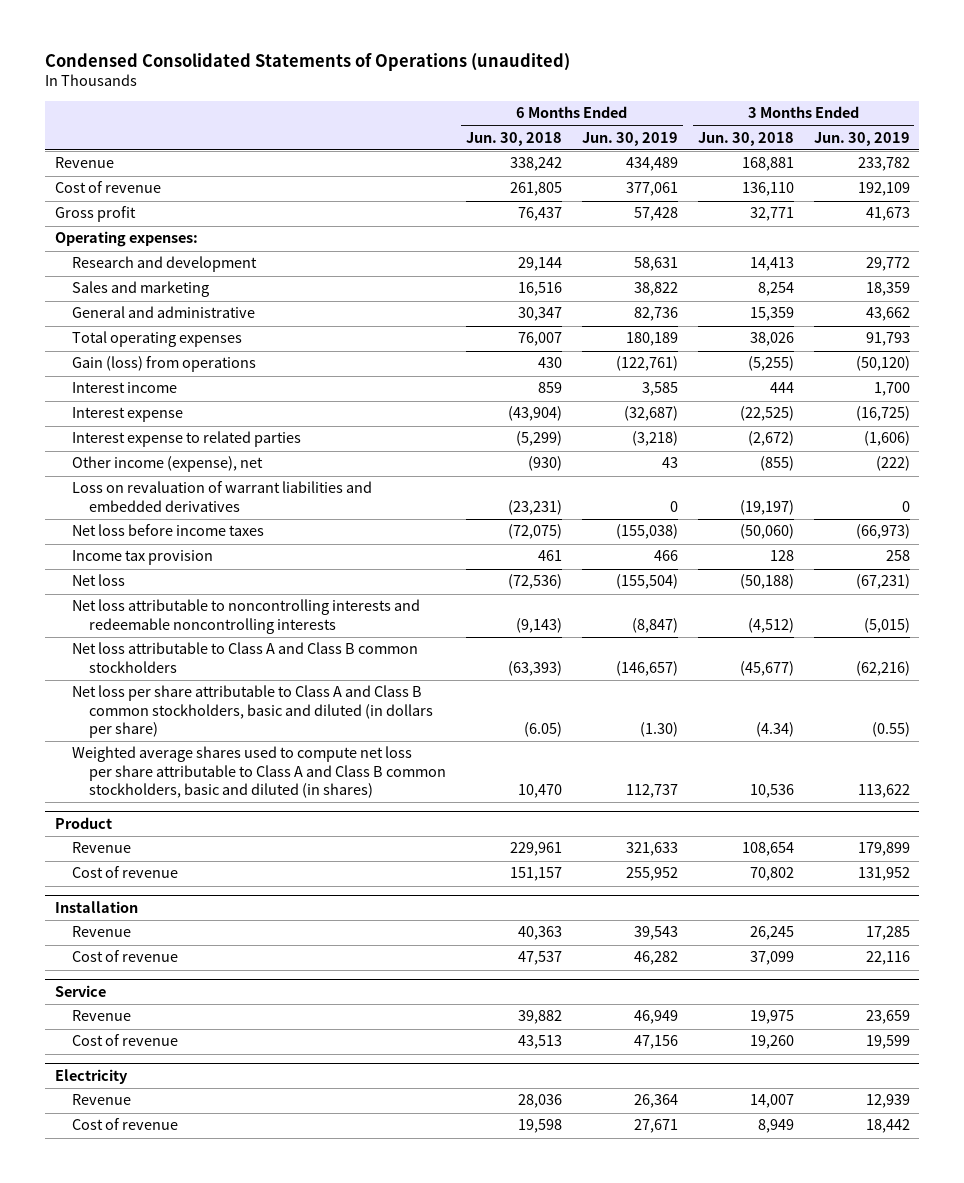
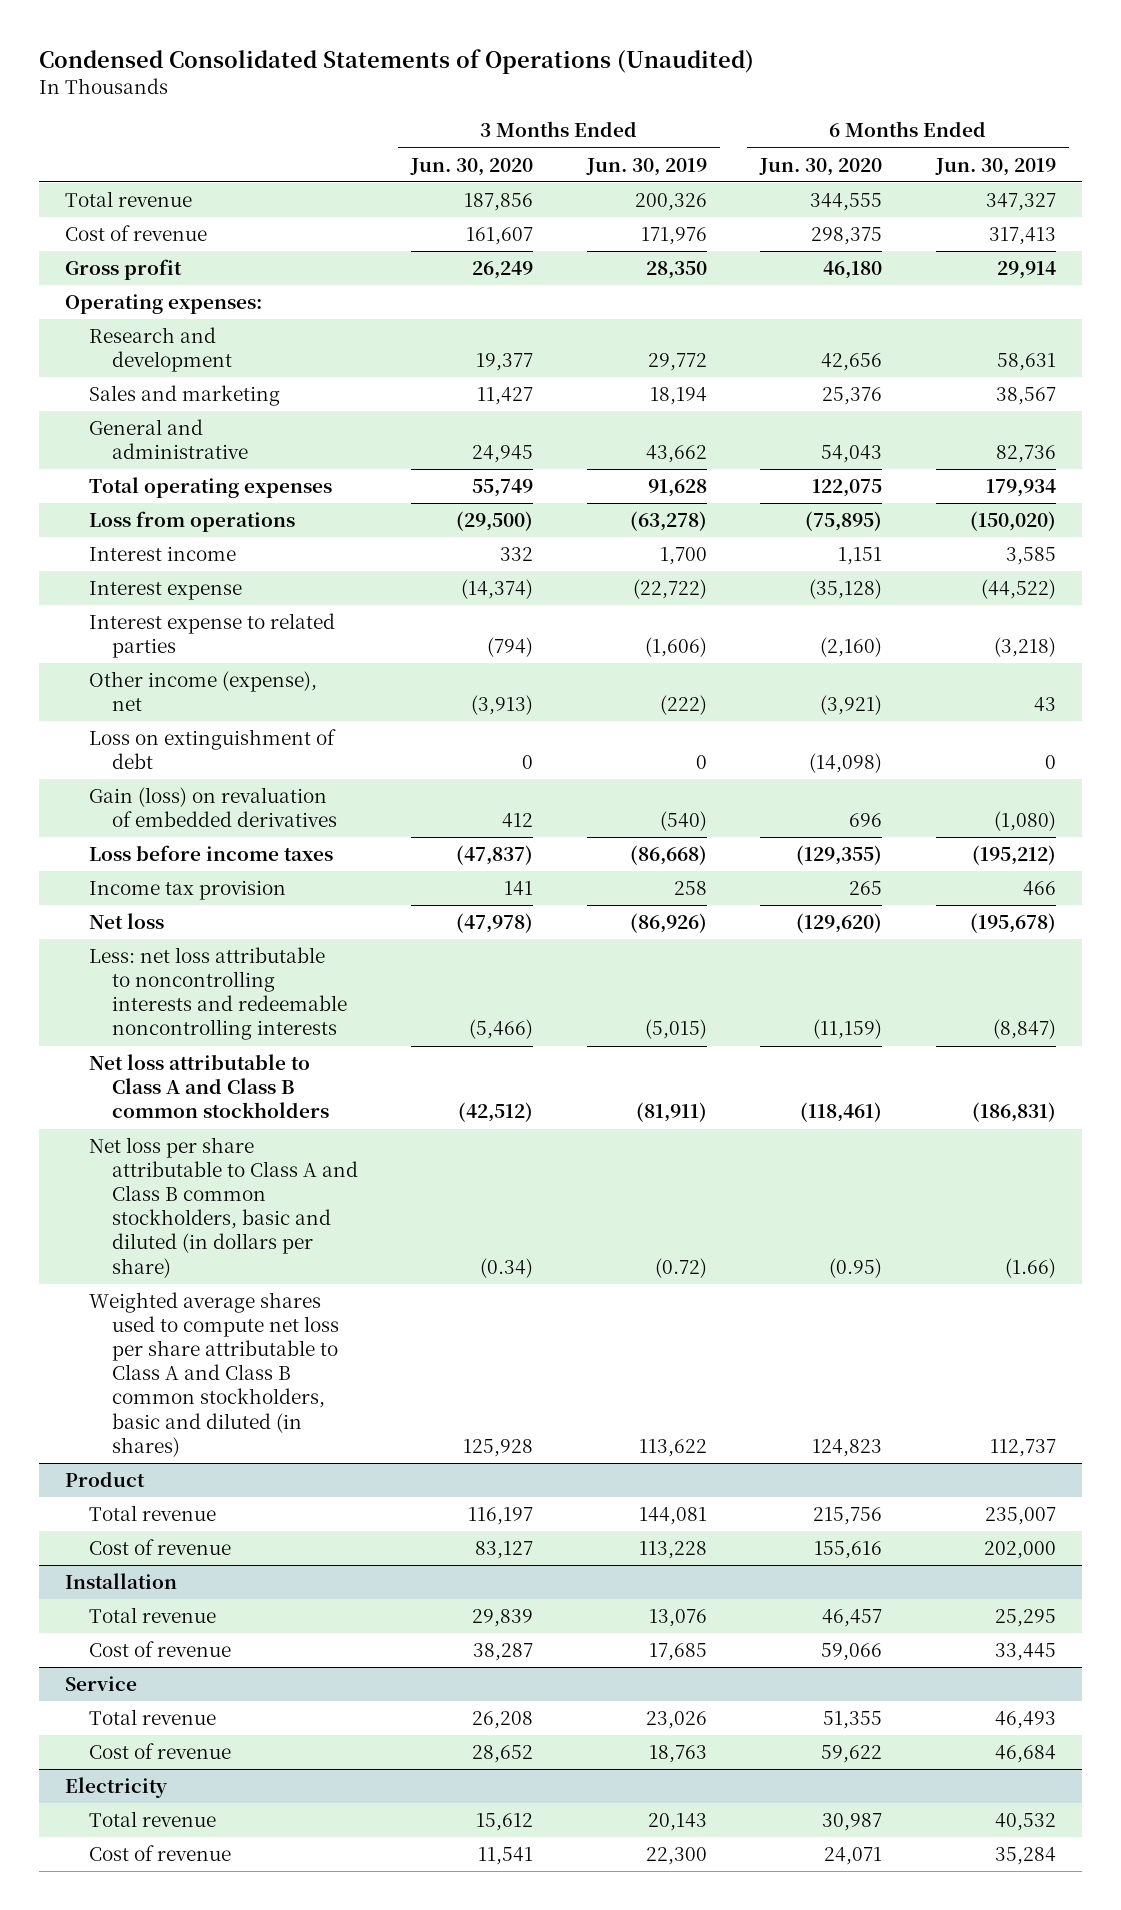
- Condensed Consolidated Statements of Operations (unaudited)
+ Condensed Consolidated Statements of Operations (Unaudited)
- | 6 Months Ended Jun. 30, 2018 | 6 Months Ended Jun. 30, 2019 | 3 Months Ended Jun. 30, 2018 | 3 Months Ended Jun. 30, 2019
+ | 3 Months Ended Jun. 30, 2020 | 3 Months Ended Jun. 30, 2019 | 6 Months Ended Jun. 30, 2020 | 6 Months Ended Jun. 30, 2019
- Revenue | 338,242 | 434,489 | 168,881 | 233,782
- Cost of revenue | 261,805 | 377,061 | 136,110 | 192,109
- Gross profit | 76,437 | 57,428 | 32,771 | 41,673
+ Total revenue | 187,856 | 200,326 | 344,555 | 347,327
+ Cost of revenue | 161,607 | 171,976 | 298,375 | 317,413
+ Gross profit | 26,249 | 28,350 | 46,180 | 29,914
- Sales and marketing | 16,516 | 38,822 | 8,254 | 18,359
+ Sales and marketing | 11,427 | 18,194 | 25,376 | 38,567
- Total operating expenses | 76,007 | 180,189 | 38,026 | 91,793
- Gain (loss) from operations | 430 | (122,761) | (5,255) | (50,120)
+ Total operating expenses | 55,749 | 91,628 | 122,075 | 179,934
+ Loss from operations | (29,500) | (63,278) | (75,895) | (150,020)
- Interest expense | (43,904) | (32,687) | (22,525) | (16,725)
+ Interest expense | (14,374) | (22,722) | (35,128) | (44,522)
- Loss on revaluation of warrant liabilities and embedded derivatives | (23,231) | 0 | (19,197) | 0
- Net loss before income taxes | (72,075) | (155,038) | (50,060) | (66,973)
+ Loss on extinguishment of debt | 0 | 0 | (14,098) | 0
+ Gain (loss) on revaluation of embedded derivatives | 412 | (540) | 696 | (1,080)
+ Loss before income taxes | (47,837) | (86,668) | (129,355) | (195,212)
- Net loss | (72,536) | (155,504) | (50,188) | (67,231)
- Net loss attributable to noncontrolling interests and redeemable noncontrolling interests | (9,143) | (8,847) | (4,512) | (5,015)
- Net loss attributable to Class A and Class B common stockholders | (63,393) | (146,657) | (45,677) | (62,216)
- Net loss per share attributable to Class A and Class B common stockholders, basic and diluted (in dollars per share) | (6.05) | (1.30) | (4.34) | (0.55)
+ Net loss | (47,978) | (86,926) | (129,620) | (195,678)
+ Less: net loss attributable to noncontrolling interests and redeemable noncontrolling interests | (5,466) | (5,015) | (11,159) | (8,847)
+ Net loss attributable to Class A and Class B common stockholders | (42,512) | (81,911) | (118,461) | (186,831)
+ Net loss per share attributable to Class A and Class B common stockholders, basic and diluted (in dollars per share) | (0.34) | (0.72) | (0.95) | (1.66)
@ Product
- Revenue | 229,961 | 321,633 | 108,654 | 179,899
- Cost of revenue | 151,157 | 255,952 | 70,802 | 131,952
+ Total revenue | 116,197 | 144,081 | 215,756 | 235,007
+ Cost of revenue | 83,127 | 113,228 | 155,616 | 202,000
@ Installation
- Revenue | 40,363 | 39,543 | 26,245 | 17,285
- Cost of revenue | 47,537 | 46,282 | 37,099 | 22,116
+ Total revenue | 29,839 | 13,076 | 46,457 | 25,295
+ Cost of revenue | 38,287 | 17,685 | 59,066 | 33,445
@ Service
- Revenue | 39,882 | 46,949 | 19,975 | 23,659
- Cost of revenue | 43,513 | 47,156 | 19,260 | 19,599
+ Total revenue | 26,208 | 23,026 | 51,355 | 46,493
+ Cost of revenue | 28,652 | 18,763 | 59,622 | 46,684
@ Electricity
- Revenue | 28,036 | 26,364 | 14,007 | 12,939
- Cost of revenue | 19,598 | 27,671 | 8,949 | 18,442
+ Total revenue | 15,612 | 20,143 | 30,987 | 40,532
+ Cost of revenue | 11,541 | 22,300 | 24,071 | 35,284

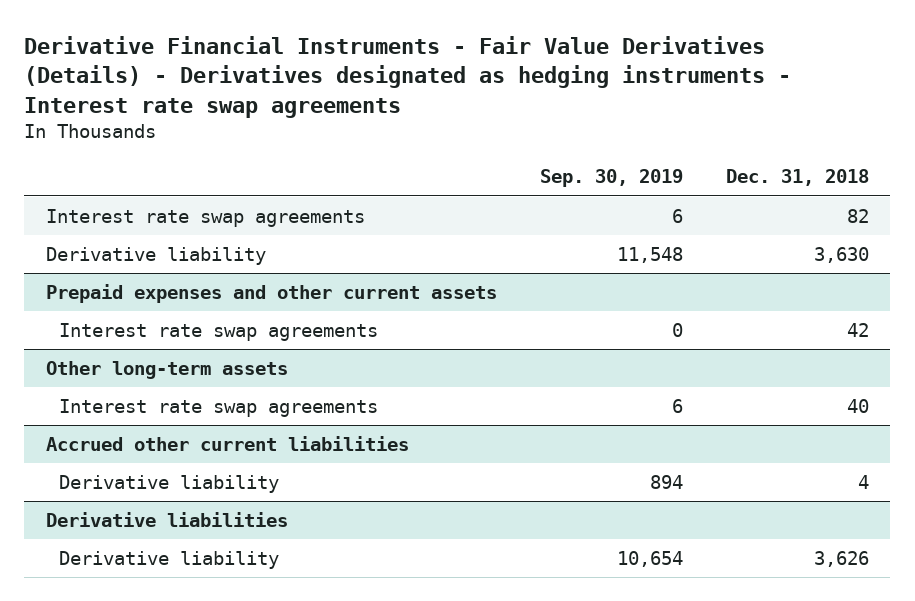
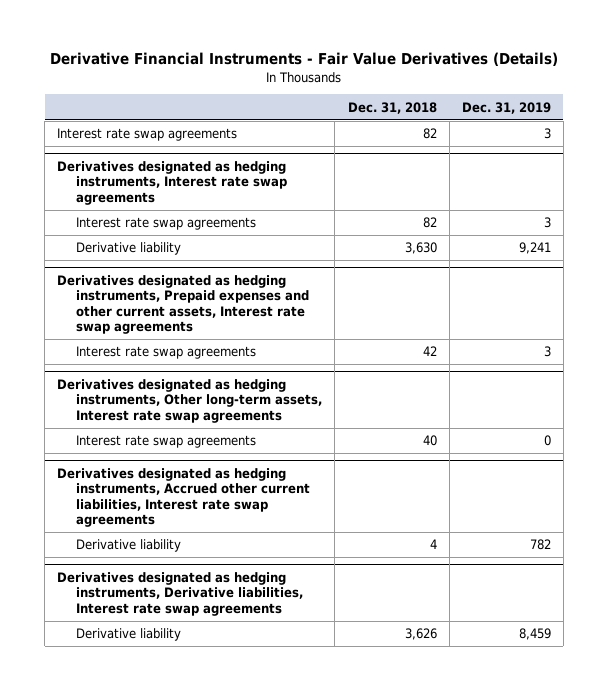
- Derivative Financial Instruments - Fair Value Derivatives (Details) - Derivatives designated as hedging instruments - Interest rate swap agreements
+ Derivative Financial Instruments - Fair Value Derivatives (Details)
- | Sep. 30, 2019 | Dec. 31, 2018
+ | Dec. 31, 2018 | Dec. 31, 2019
+ Derivatives designated as hedging instruments, Interest rate swap agreements
+ Interest rate swap agreements | 82 | 3
- Prepaid expenses and other current assets
+ Derivatives designated as hedging instruments, Prepaid expenses and other current assets, Interest rate swap agreements
- Other long-term assets
+ Derivatives designated as hedging instruments, Other long-term assets, Interest rate swap agreements
- Accrued other current liabilities
+ Derivatives designated as hedging instruments, Accrued other current liabilities, Interest rate swap agreements
- Derivative liabilities
+ Derivatives designated as hedging instruments, Derivative liabilities, Interest rate swap agreements

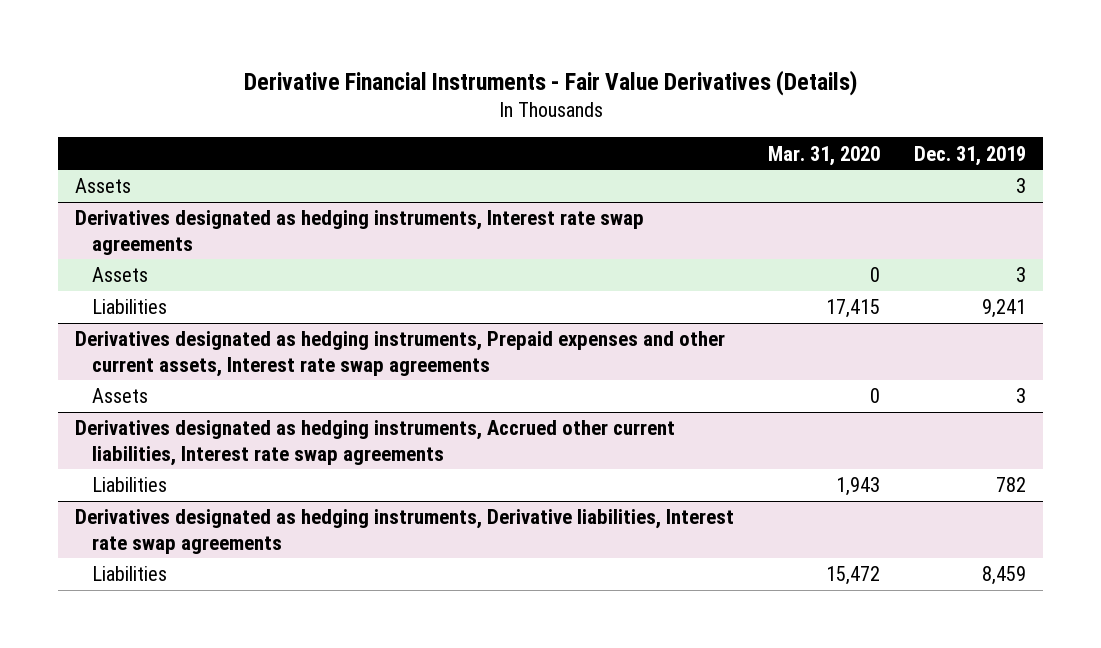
- | Dec. 31, 2018 | Dec. 31, 2019
+ | Mar. 31, 2020 | Dec. 31, 2019
- Interest rate swap agreements | 82 | 3
+ Assets | | 3
@ Derivatives designated as hedging instruments, Interest rate swap agreements
- Interest rate swap agreements | 82 | 3
- Derivative liability | 3,630 | 9,241
+ Assets | 0 | 3
+ Liabilities | 17,415 | 9,241
@ Derivatives designated as hedging instruments, Prepaid expenses and other current assets, Interest rate swap agreements
- Interest rate swap agreements | 42 | 3
- Derivatives designated as hedging instruments, Other long-term assets, Interest rate swap agreements
- Interest rate swap agreements | 40 | 0
@ Derivatives designated as hedging instruments, Prepaid expenses and other current assets, Interest rate swap agreements
+ Assets | 0 | 3
@ Derivatives designated as hedging instruments, Accrued other current liabilities, Interest rate swap agreements
- Derivative liability | 4 | 782
+ Liabilities | 1,943 | 782
@ Derivatives designated as hedging instruments, Derivative liabilities, Interest rate swap agreements
- Derivative liability | 3,626 | 8,459
+ Liabilities | 15,472 | 8,459

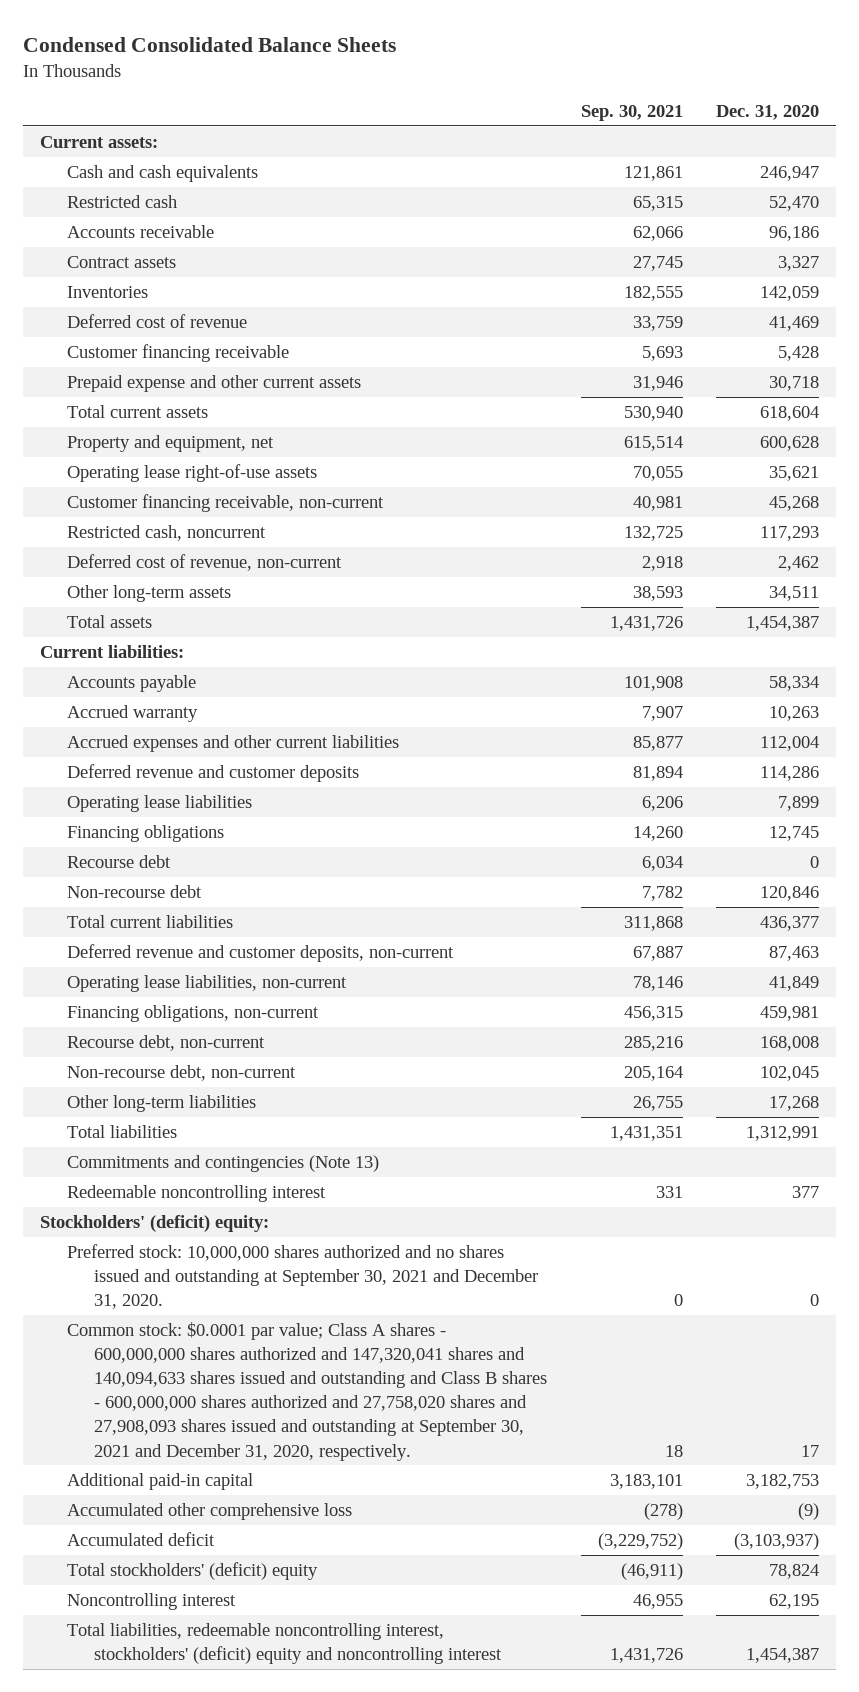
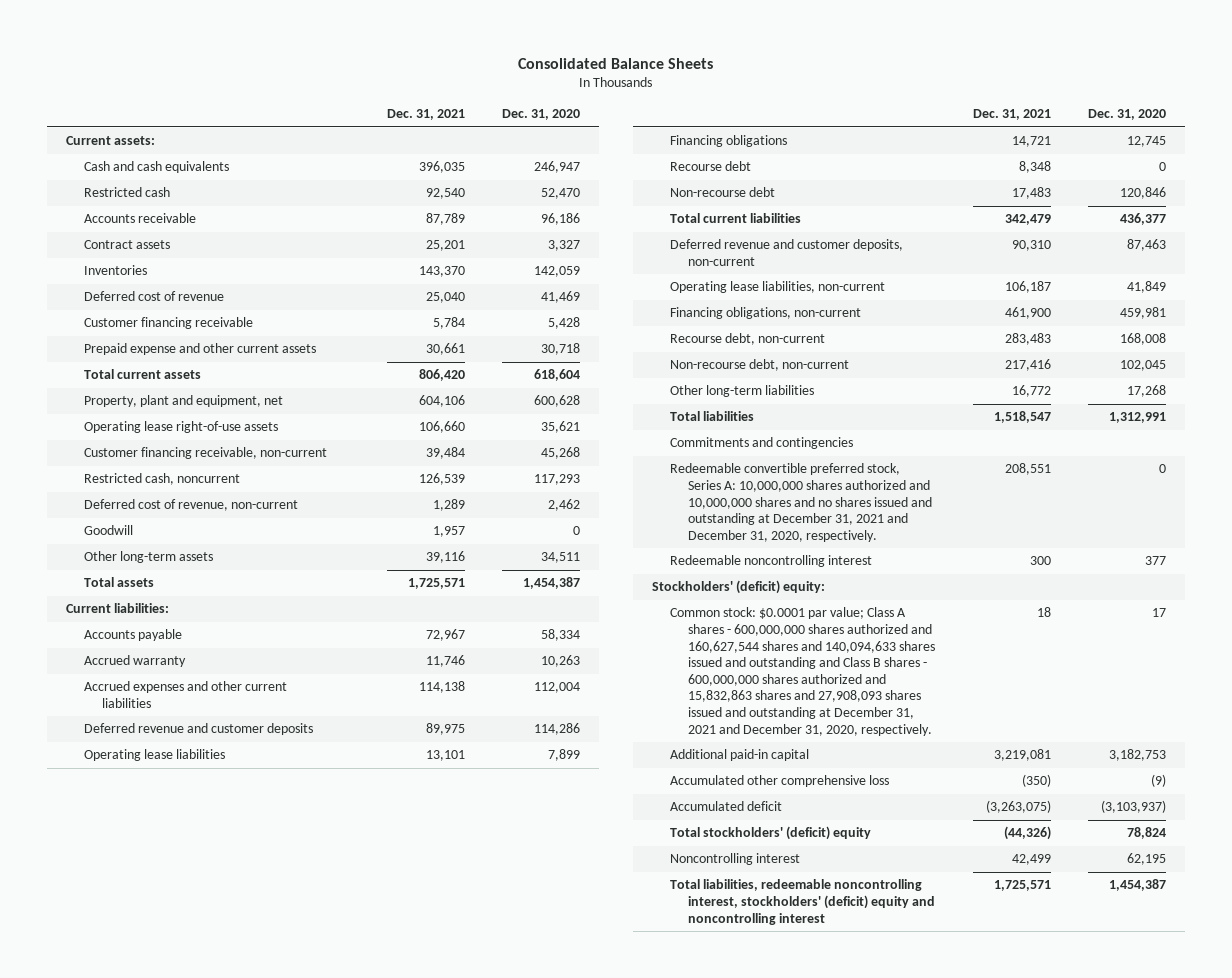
- Condensed Consolidated Balance Sheets
+ Consolidated Balance Sheets
- | Sep. 30, 2021 | Dec. 31, 2020
+ | Dec. 31, 2021 | Dec. 31, 2020
- Property and equipment, net | 615,514 | 600,628
+ Property, plant and equipment, net | 604,106 | 600,628
+ Goodwill | 1,957 | 0
- Commitments and contingencies (Note 13)
+ Commitments and contingencies
+ Redeemable convertible preferred stock, Series A: 10,000,000 shares authorized and 10,000,000 shares and no shares issued and outstanding at December 31, 2021 and December 31, 2020, respectively. | 208,551 | 0
- Preferred stock: 10,000,000 shares authorized and no shares issued and outstanding at September 30, 2021 and December 31, 2020. | 0 | 0
- Common stock: $0.0001 par value; Class A shares - 600,000,000 shares authorized and 147,320,041 shares and 140,094,633 shares issued and outstanding and Class B shares - 600,000,000 shares authorized and 27,758,020 shares and 27,908,093 shares issued and outstanding at September 30, 2021 and December 31, 2020, respectively. | 18 | 17
+ Common stock: $0.0001 par value; Class A shares - 600,000,000 shares authorized and 160,627,544 shares and 140,094,633 shares issued and outstanding and Class B shares - 600,000,000 shares authorized and 15,832,863 shares and 27,908,093 shares issued and outstanding at December 31, 2021 and December 31, 2020, respectively. | 18 | 17

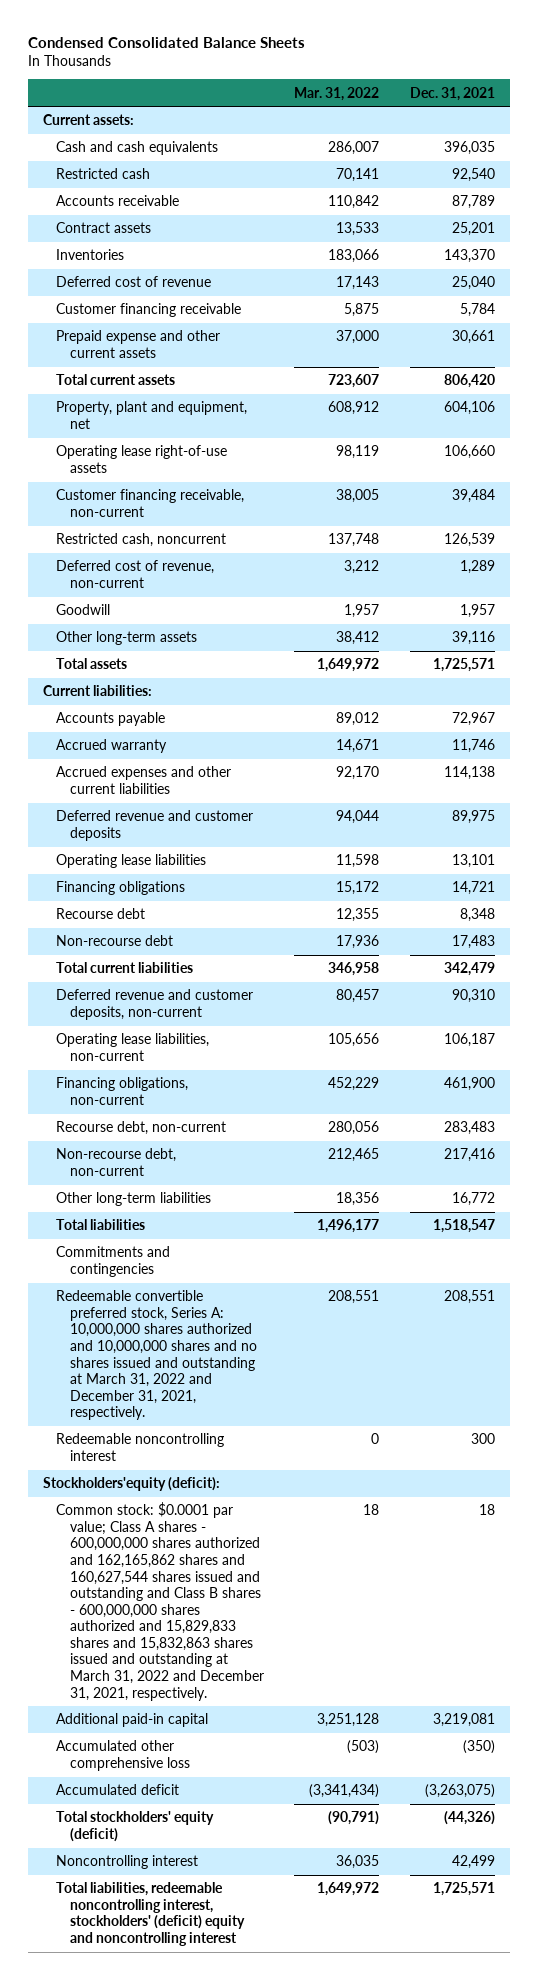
- Consolidated Balance Sheets
+ Condensed Consolidated Balance Sheets
- | Dec. 31, 2021 | Dec. 31, 2020
+ | Mar. 31, 2022 | Dec. 31, 2021
- Redeemable convertible preferred stock, Series A: 10,000,000 shares authorized and 10,000,000 shares and no shares issued and outstanding at December 31, 2021 and December 31, 2020, respectively. | 208,551 | 0
+ Redeemable convertible preferred stock, Series A: 10,000,000 shares authorized and 10,000,000 shares and no shares issued and outstanding at March 31, 2022 and December 31, 2021, respectively. | 208,551 | 208,551
- Stockholders' (deficit) equity:
- Common stock: $0.0001 par value; Class A shares - 600,000,000 shares authorized and 160,627,544 shares and 140,094,633 shares issued and outstanding and Class B shares - 600,000,000 shares authorized and 15,832,863 shares and 27,908,093 shares issued and outstanding at December 31, 2021 and December 31, 2020, respectively. | 18 | 17
+ Stockholders'equity (deficit):
+ Common stock: $0.0001 par value; Class A shares - 600,000,000 shares authorized and 162,165,862 shares and 160,627,544 shares issued and outstanding and Class B shares - 600,000,000 shares authorized and 15,829,833 shares and 15,832,863 shares issued and outstanding at March 31, 2022 and December 31, 2021, respectively. | 18 | 18
- Total stockholders' (deficit) equity | (44,326) | 78,824
+ Total stockholders' equity (deficit) | (90,791) | (44,326)

